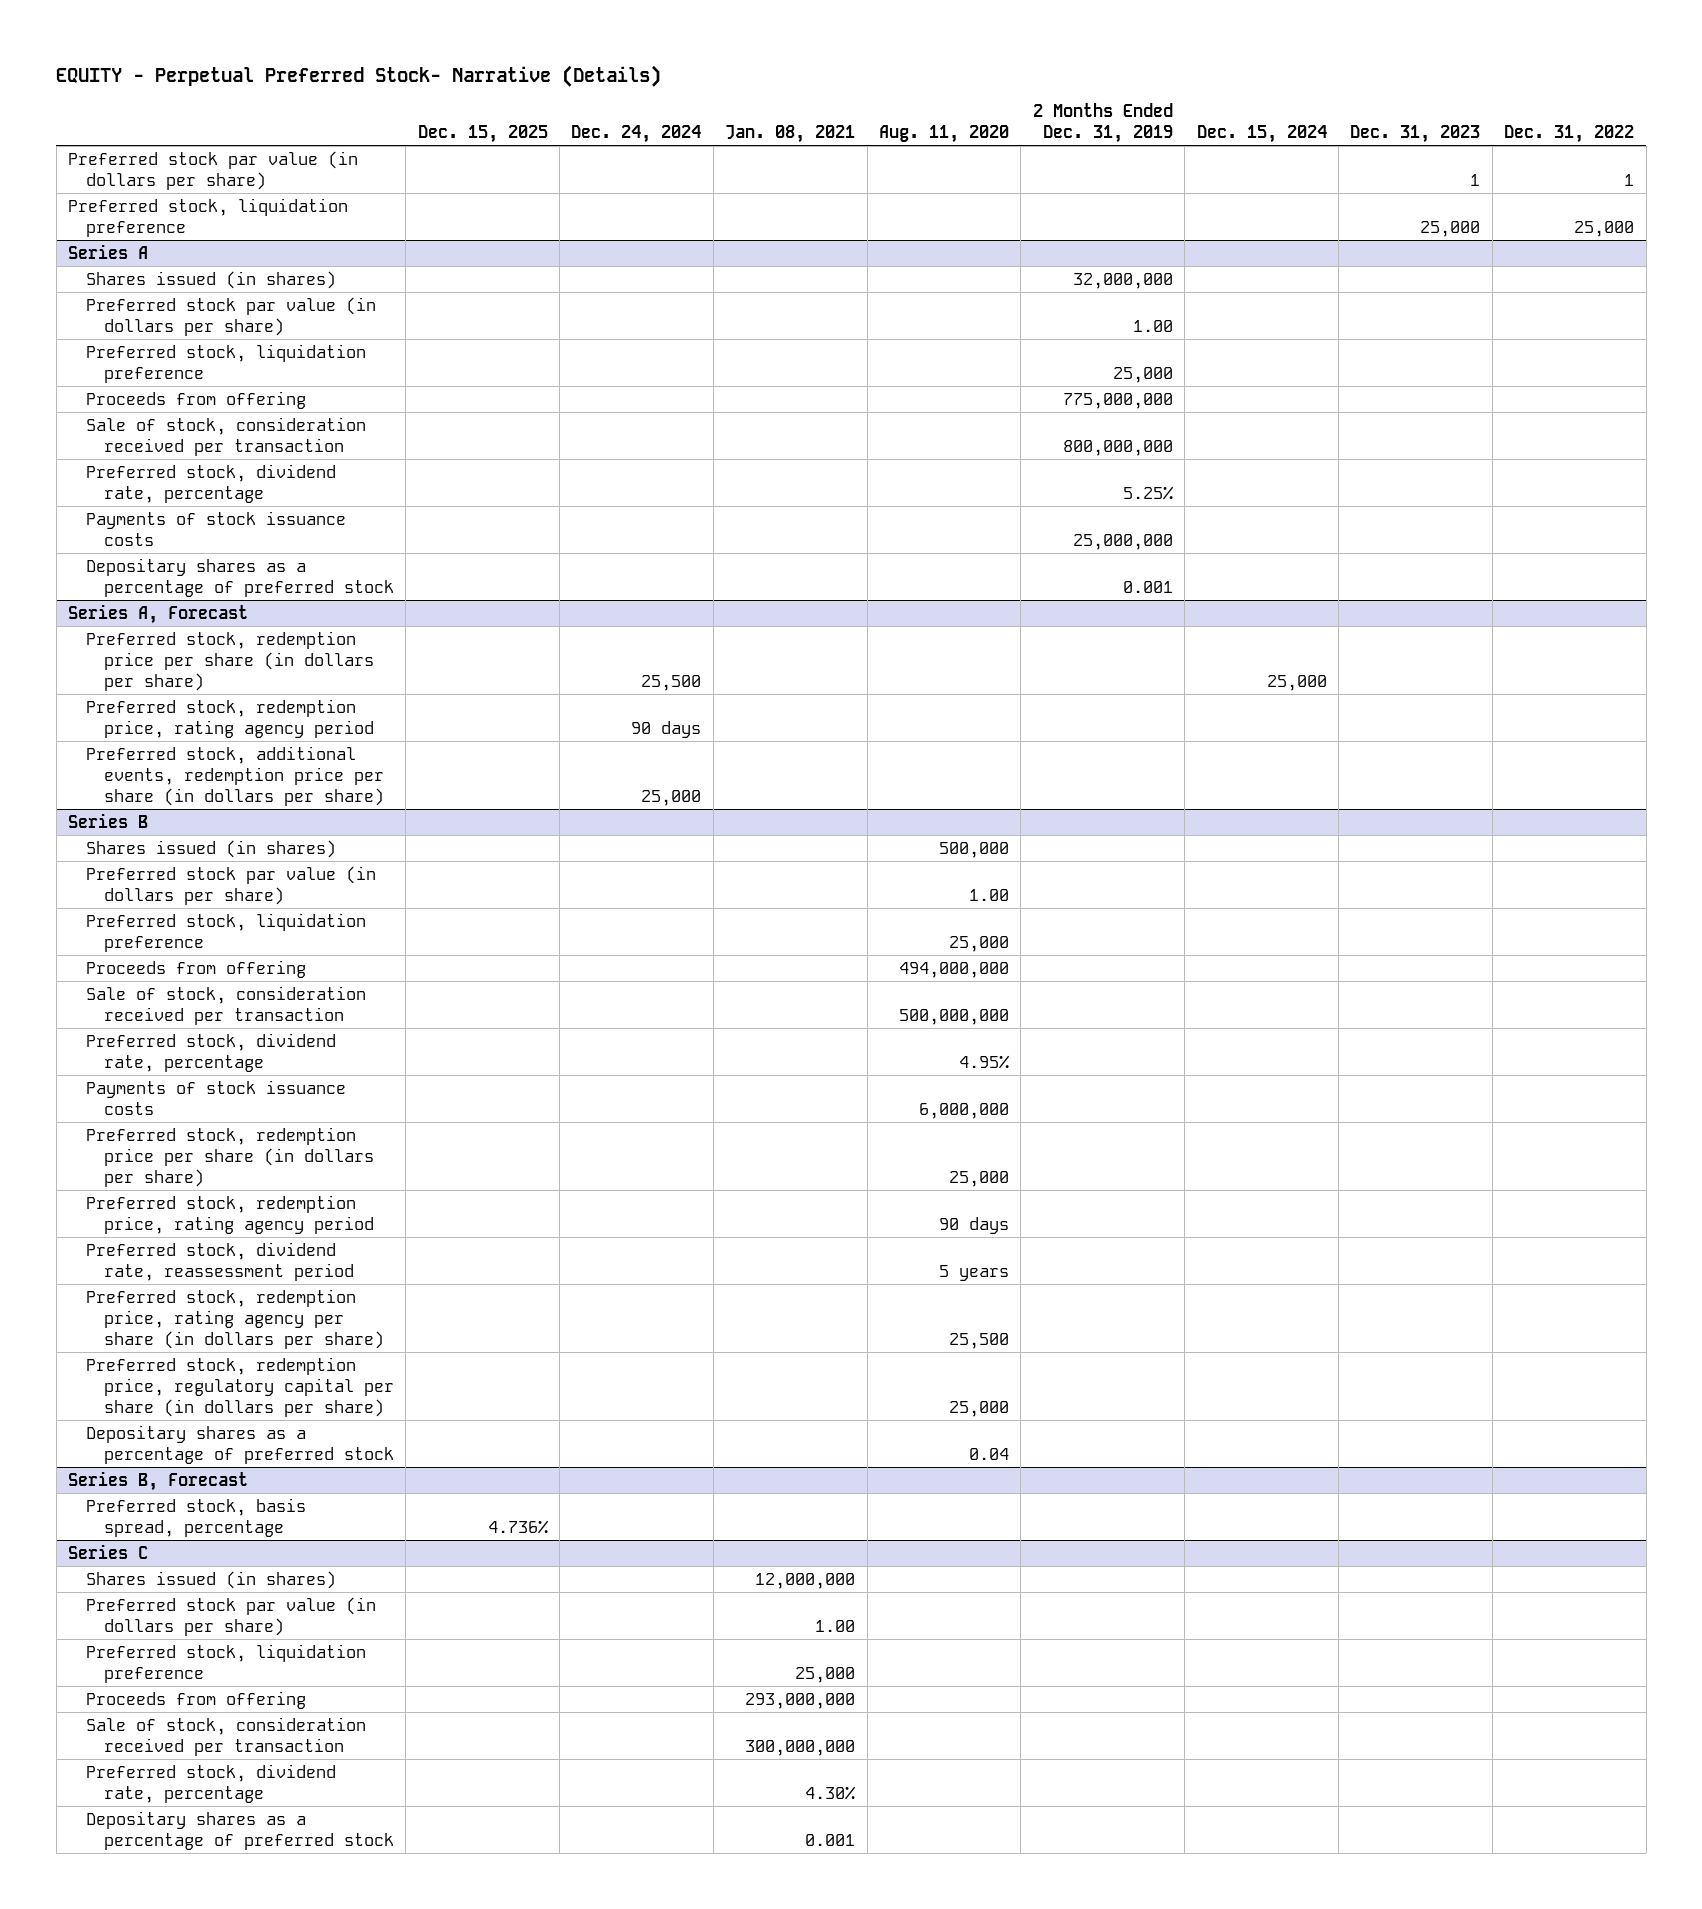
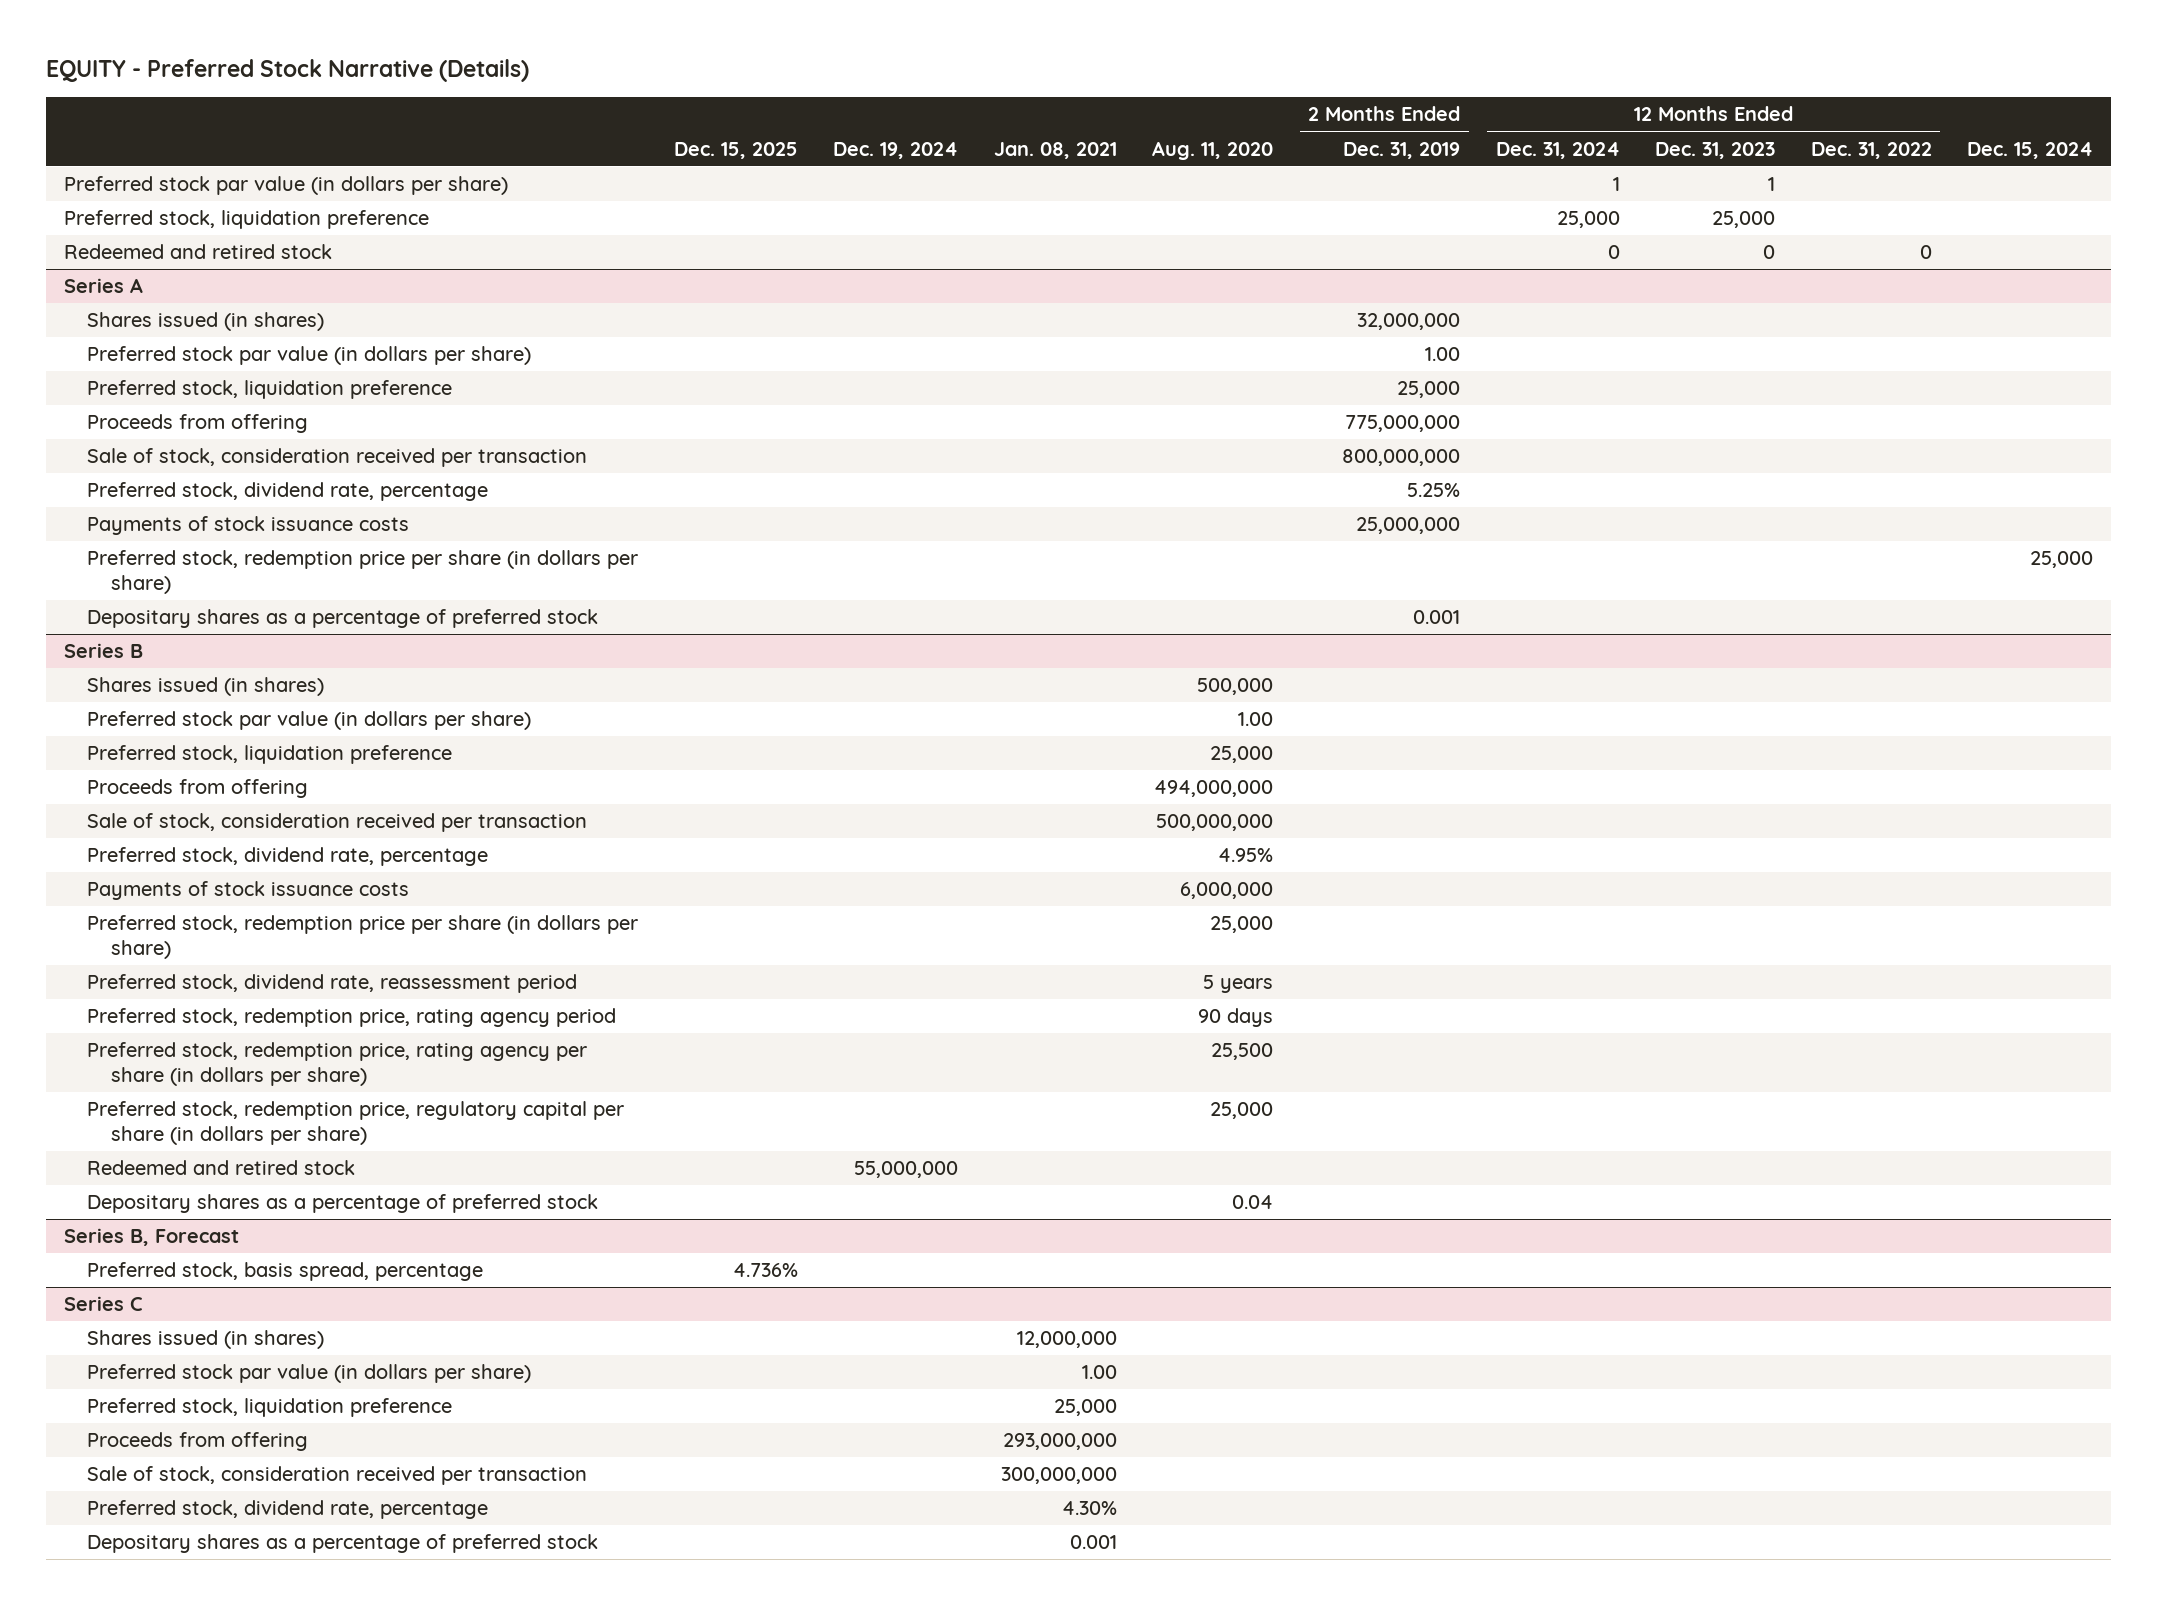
- EQUITY - Perpetual Preferred Stock- Narrative (Details)
+ EQUITY - Preferred Stock Narrative (Details)
- | Dec. 15, 2025 | Dec. 24, 2024 | Jan. 08, 2021 | Aug. 11, 2020 | 2 Months Ended Dec. 31, 2019 | Dec. 15, 2024 | Dec. 31, 2023 | Dec. 31, 2022
+ | Dec. 15, 2025 | Dec. 19, 2024 | Jan. 08, 2021 | Aug. 11, 2020 | 2 Months Ended Dec. 31, 2019 | 12 Months Ended Dec. 31, 2024 | 12 Months Ended Dec. 31, 2023 | 12 Months Ended Dec. 31, 2022 | Dec. 15, 2024
+ Redeemed and retired stock | | | | | | 0 | 0 | 0 |
@ Series A
+ Preferred stock, redemption price per share (in dollars per share) | | | | | | | | | 25,000
- Series A, Forecast
- Preferred stock, redemption price per share (in dollars per share) | | 25,500 | | | | 25,000 | |
- Preferred stock, redemption price, rating agency period | | 90 days | | | | | |
- Preferred stock, additional events, redemption price per share (in dollars per share) | | 25,000 | | | | | |
@ Series B
moved down: Preferred stock, redemption price, rating agency period | | | | 90 days | | | | |
+ Redeemed and retired stock | | 55,000,000 | | | | | | |

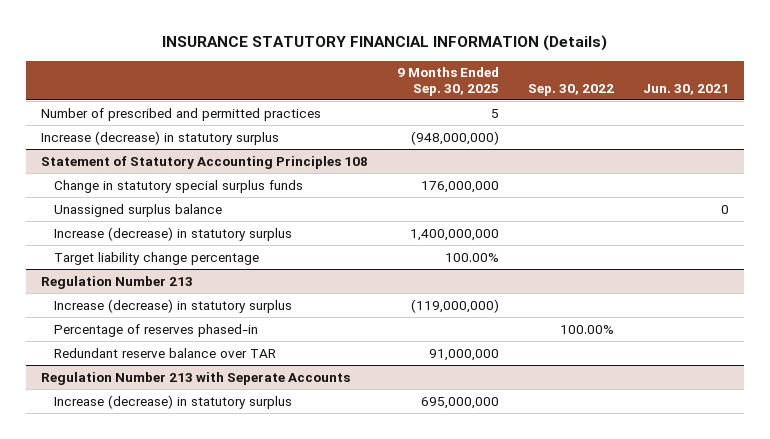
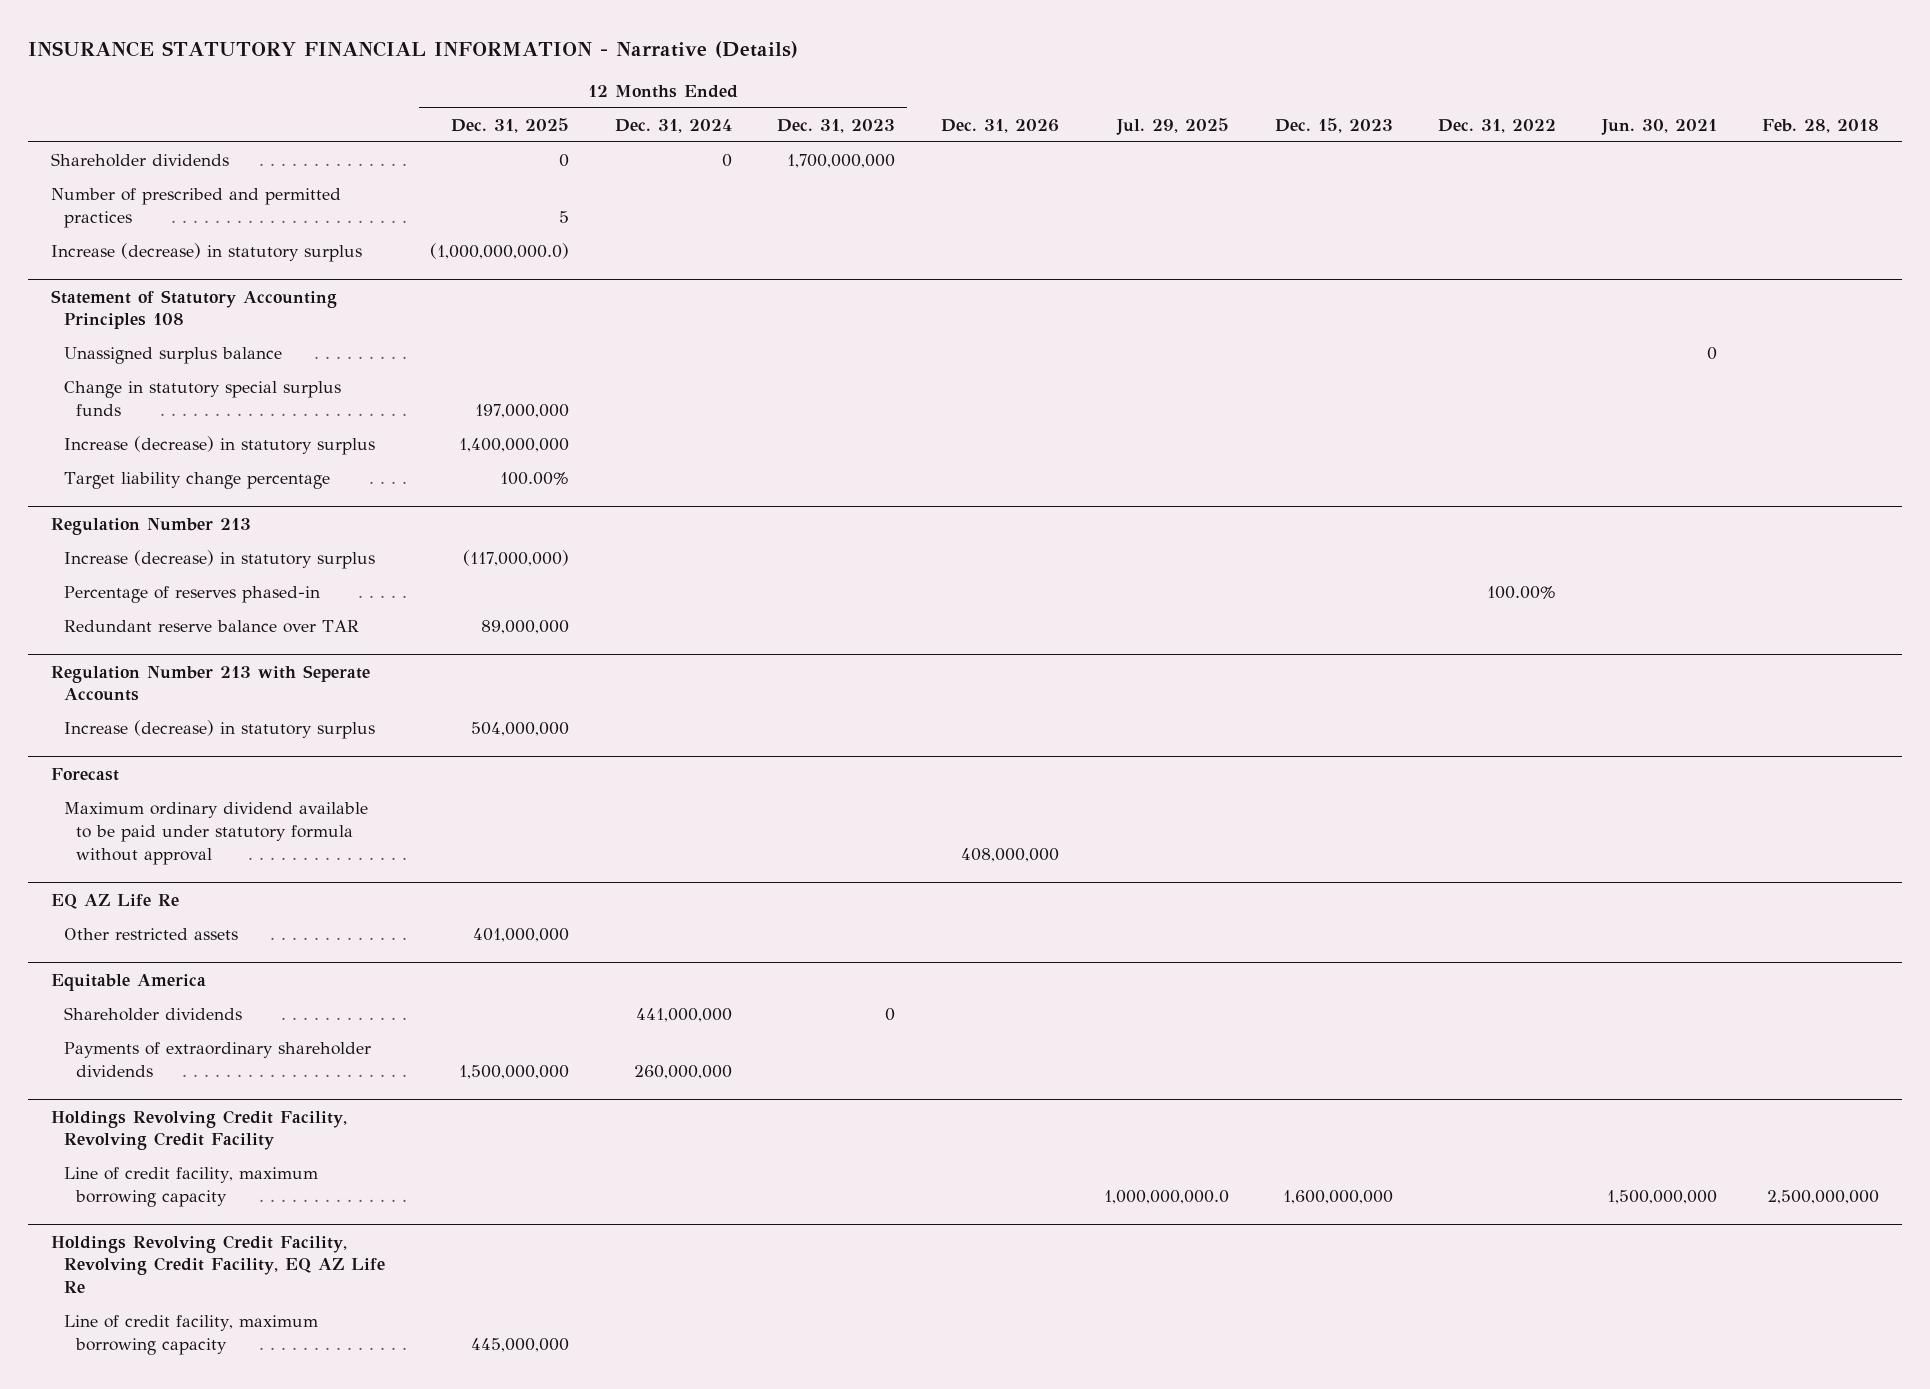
- INSURANCE STATUTORY FINANCIAL INFORMATION (Details)
+ INSURANCE STATUTORY FINANCIAL INFORMATION - Narrative (Details)
- | 9 Months Ended Sep. 30, 2025 | Sep. 30, 2022 | Jun. 30, 2021
+ | 12 Months Ended Dec. 31, 2025 | 12 Months Ended Dec. 31, 2024 | 12 Months Ended Dec. 31, 2023 | Dec. 31, 2026 | Jul. 29, 2025 | Dec. 15, 2023 | Dec. 31, 2022 | Jun. 30, 2021 | Feb. 28, 2018
+ Shareholder dividends | 0 | 0 | 1,700,000,000 | | | | | |
@ Statement of Statutory Accounting Principles 108
moved down: Change in statutory special surplus funds | 197,000,000 | | | | | | | |
+ Forecast
+ Maximum ordinary dividend available to be paid under statutory formula without approval | | | | 408,000,000 | | | | |
+ EQ AZ Life Re
+ Other restricted assets | 401,000,000 | | | | | | | |
+ Equitable America
+ Shareholder dividends | | 441,000,000 | 0 | | | | | |
+ Payments of extraordinary shareholder dividends | 1,500,000,000 | 260,000,000 | | | | | | |
+ Holdings Revolving Credit Facility, Revolving Credit Facility
+ Line of credit facility, maximum borrowing capacity | | | | | 1,000,000,000.0 | 1,600,000,000 | | 1,500,000,000 | 2,500,000,000
+ Holdings Revolving Credit Facility, Revolving Credit Facility, EQ AZ Life Re
+ Line of credit facility, maximum borrowing capacity | 445,000,000 | | | | | | | |

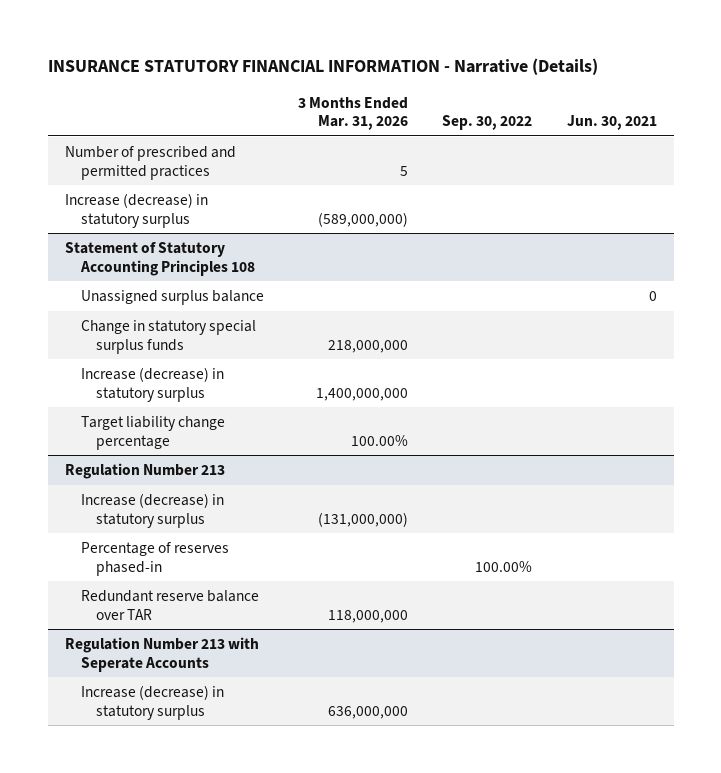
- | 12 Months Ended Dec. 31, 2025 | 12 Months Ended Dec. 31, 2024 | 12 Months Ended Dec. 31, 2023 | Dec. 31, 2026 | Jul. 29, 2025 | Dec. 15, 2023 | Dec. 31, 2022 | Jun. 30, 2021 | Feb. 28, 2018
+ | 3 Months Ended Mar. 31, 2026 | Sep. 30, 2022 | Jun. 30, 2021
- Shareholder dividends | 0 | 0 | 1,700,000,000 | | | | | |
- Forecast
- Maximum ordinary dividend available to be paid under statutory formula without approval | | | | 408,000,000 | | | | |
- EQ AZ Life Re
- Other restricted assets | 401,000,000 | | | | | | | |
- Equitable America
- Shareholder dividends | | 441,000,000 | 0 | | | | | |
- Payments of extraordinary shareholder dividends | 1,500,000,000 | 260,000,000 | | | | | | |
- Holdings Revolving Credit Facility, Revolving Credit Facility
- Line of credit facility, maximum borrowing capacity | | | | | 1,000,000,000.0 | 1,600,000,000 | | 1,500,000,000 | 2,500,000,000
- Holdings Revolving Credit Facility, Revolving Credit Facility, EQ AZ Life Re
- Line of credit facility, maximum borrowing capacity | 445,000,000 | | | | | | | |

